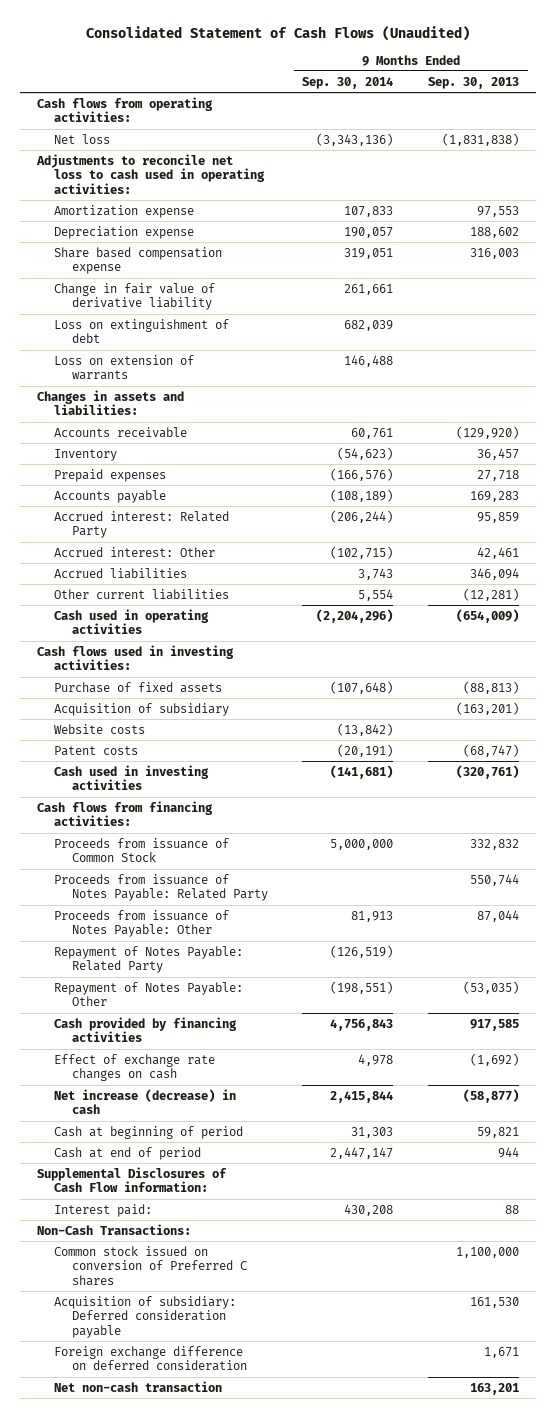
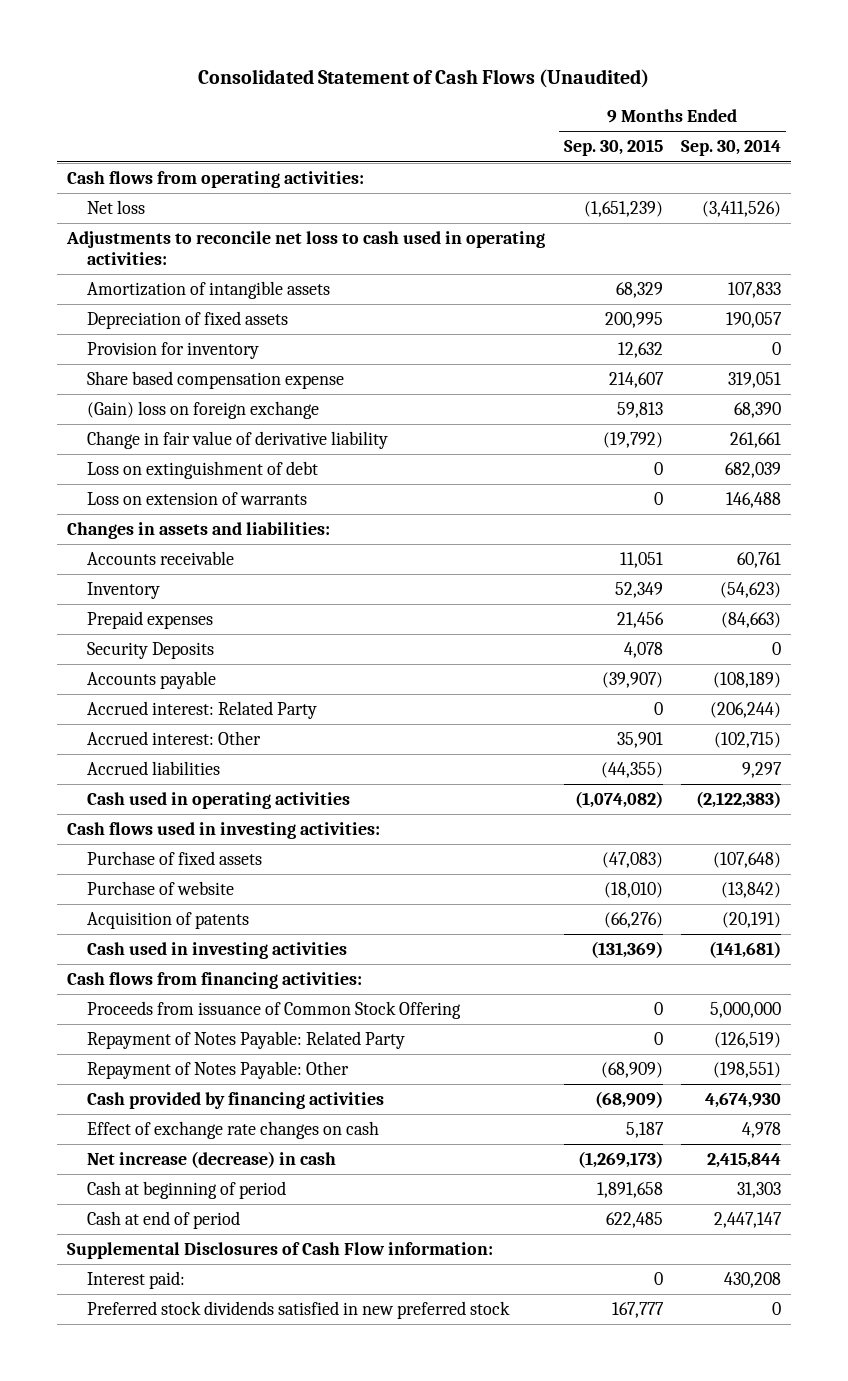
- | 9 Months Ended Sep. 30, 2014 | 9 Months Ended Sep. 30, 2013
+ | 9 Months Ended Sep. 30, 2015 | 9 Months Ended Sep. 30, 2014
- Net loss | (3,343,136) | (1,831,838)
+ Net loss | (1,651,239) | (3,411,526)
- Amortization expense | 107,833 | 97,553
- Depreciation expense | 190,057 | 188,602
+ Amortization of intangible assets | 68,329 | 107,833
+ Depreciation of fixed assets | 200,995 | 190,057
+ Provision for inventory | 12,632 | 0
+ (Gain) loss on foreign exchange | 59,813 | 68,390
- Prepaid expenses | (166,576) | 27,718
+ Prepaid expenses | 21,456 | (84,663)
+ Security Deposits | 4,078 | 0
- Accrued liabilities | 3,743 | 346,094
- Other current liabilities | 5,554 | (12,281)
- Cash used in operating activities | (2,204,296) | (654,009)
+ Accrued liabilities | (44,355) | 9,297
+ Cash used in operating activities | (1,074,082) | (2,122,383)
- Acquisition of subsidiary | | (163,201)
- Website costs | (13,842) |
- Patent costs | (20,191) | (68,747)
+ Purchase of website | (18,010) | (13,842)
+ Acquisition of patents | (66,276) | (20,191)
- Proceeds from issuance of Common Stock | 5,000,000 | 332,832
- Proceeds from issuance of Notes Payable: Related Party | | 550,744
- Proceeds from issuance of Notes Payable: Other | 81,913 | 87,044
+ Proceeds from issuance of Common Stock Offering | 0 | 5,000,000
- Cash provided by financing activities | 4,756,843 | 917,585
+ Cash provided by financing activities | (68,909) | 4,674,930
- Non-Cash Transactions:
- Common stock issued on conversion of Preferred C shares | | 1,100,000
- Acquisition of subsidiary: Deferred consideration payable | | 161,530
- Foreign exchange difference on deferred consideration | | 1,671
- Net non-cash transaction | | 163,201
+ Preferred stock dividends satisfied in new preferred stock | 167,777 | 0

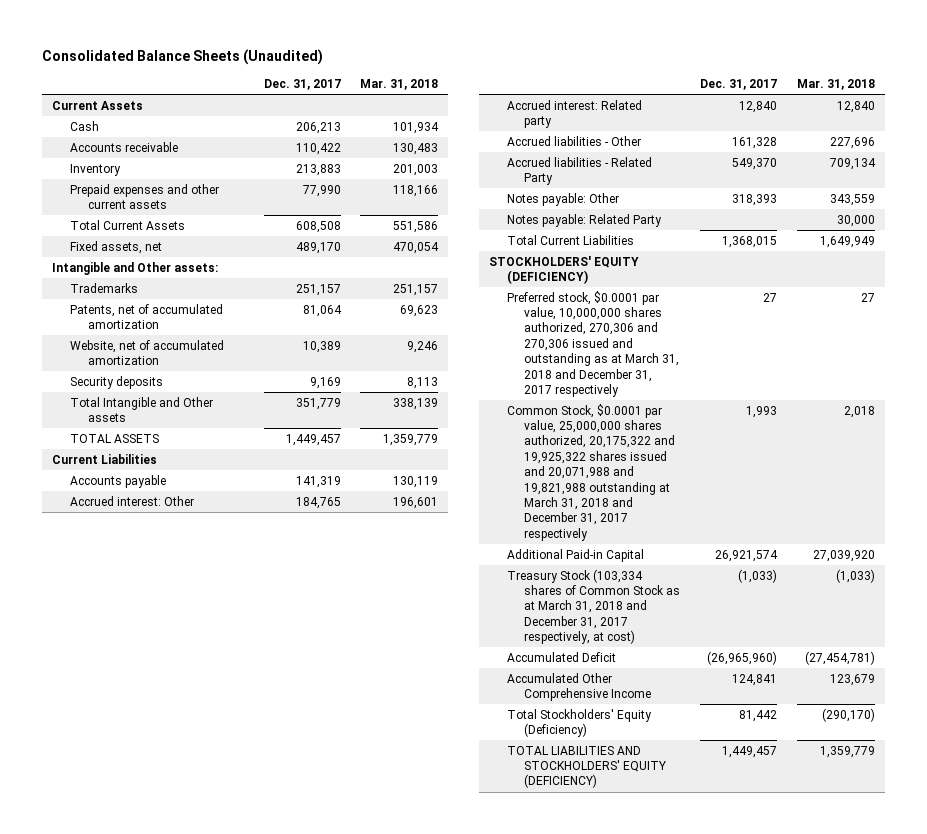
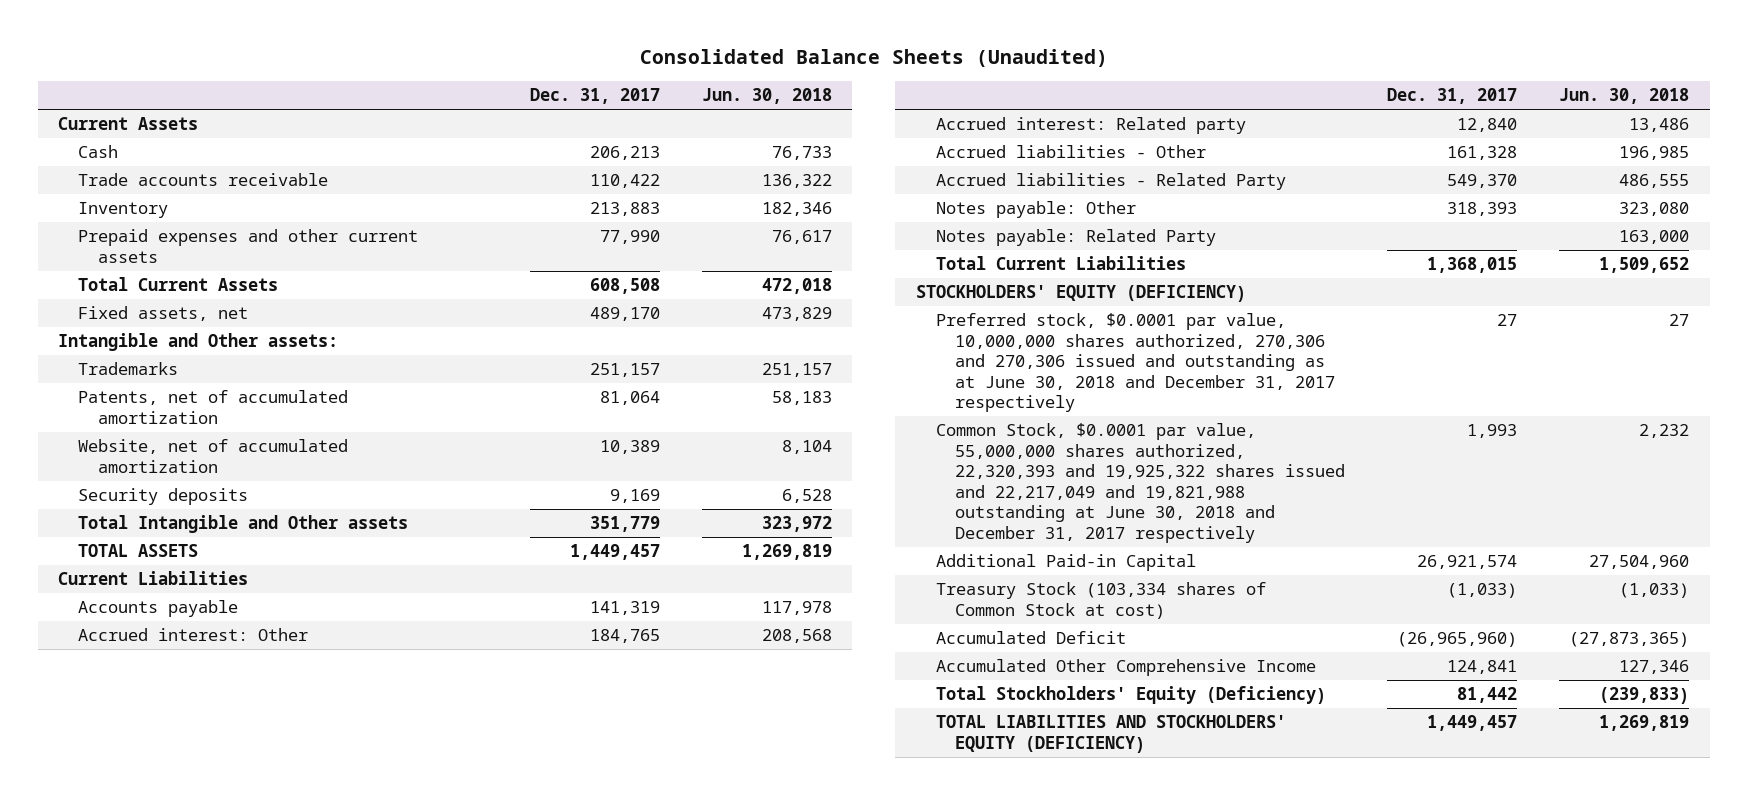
- | Dec. 31, 2017 | Mar. 31, 2018
+ | Dec. 31, 2017 | Jun. 30, 2018
- Accounts receivable | 110,422 | 130,483
+ Trade accounts receivable | 110,422 | 136,322
- Preferred stock, $0.0001 par value, 10,000,000 shares authorized, 270,306 and 270,306 issued and outstanding as at March 31, 2018 and December 31, 2017 respectively | 27 | 27
- Common Stock, $0.0001 par value, 25,000,000 shares authorized, 20,175,322 and 19,925,322 shares issued and 20,071,988 and 19,821,988 outstanding at March 31, 2018 and December 31, 2017 respectively | 1,993 | 2,018
+ Preferred stock, $0.0001 par value, 10,000,000 shares authorized, 270,306 and 270,306 issued and outstanding as at June 30, 2018 and December 31, 2017 respectively | 27 | 27
+ Common Stock, $0.0001 par value, 55,000,000 shares authorized, 22,320,393 and 19,925,322 shares issued and 22,217,049 and 19,821,988 outstanding at June 30, 2018 and December 31, 2017 respectively | 1,993 | 2,232
- Treasury Stock (103,334 shares of Common Stock as at March 31, 2018 and December 31, 2017 respectively, at cost) | (1,033) | (1,033)
+ Treasury Stock (103,334 shares of Common Stock at cost) | (1,033) | (1,033)

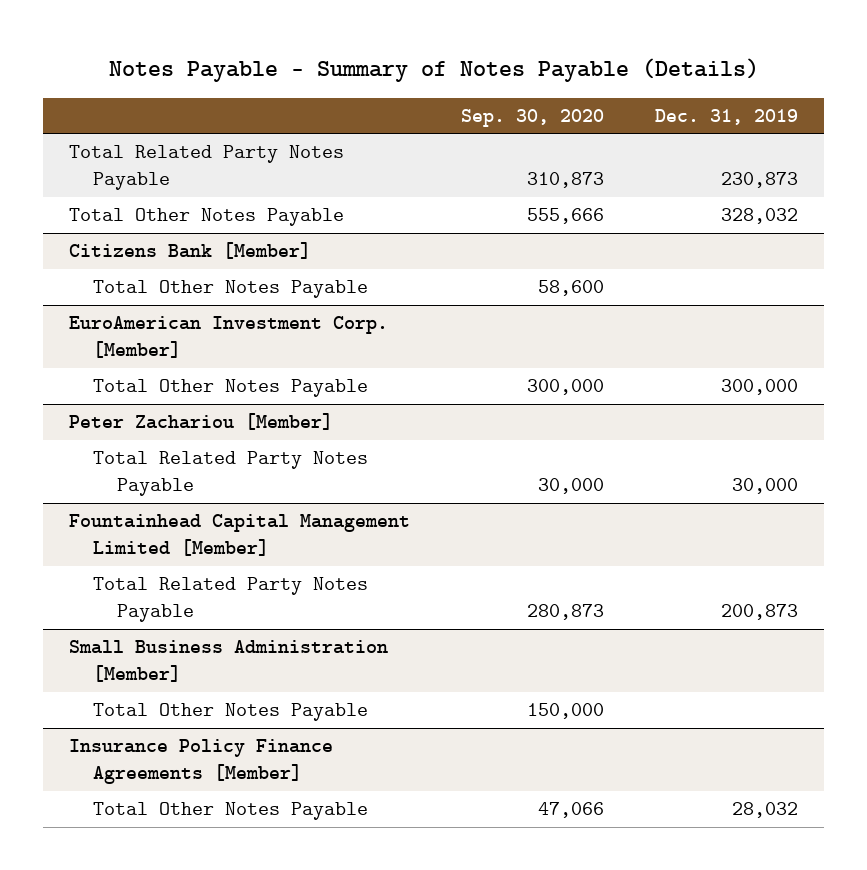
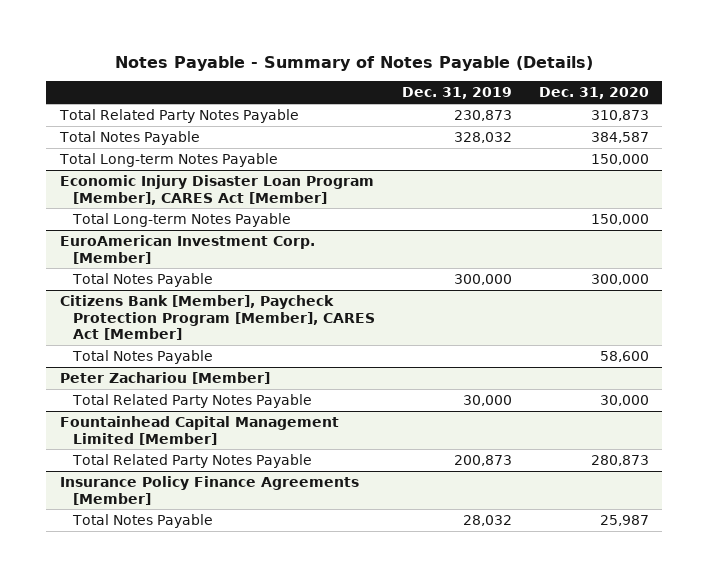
- | Sep. 30, 2020 | Dec. 31, 2019
+ | Dec. 31, 2019 | Dec. 31, 2020
- Total Other Notes Payable | 555,666 | 328,032
- Citizens Bank [Member]
- Total Other Notes Payable | 58,600 |
+ Total Notes Payable | 328,032 | 384,587
+ Total Long-term Notes Payable | | 150,000
+ Economic Injury Disaster Loan Program [Member], CARES Act [Member]
+ Total Long-term Notes Payable | | 150,000
@ EuroAmerican Investment Corp. [Member]
- Total Other Notes Payable | 300,000 | 300,000
+ Total Notes Payable | 300,000 | 300,000
+ Citizens Bank [Member], Paycheck Protection Program [Member], CARES Act [Member]
+ Total Notes Payable | | 58,600
- Small Business Administration [Member]
- Total Other Notes Payable | 150,000 |
@ Insurance Policy Finance Agreements [Member]
- Total Other Notes Payable | 47,066 | 28,032
+ Total Notes Payable | 28,032 | 25,987

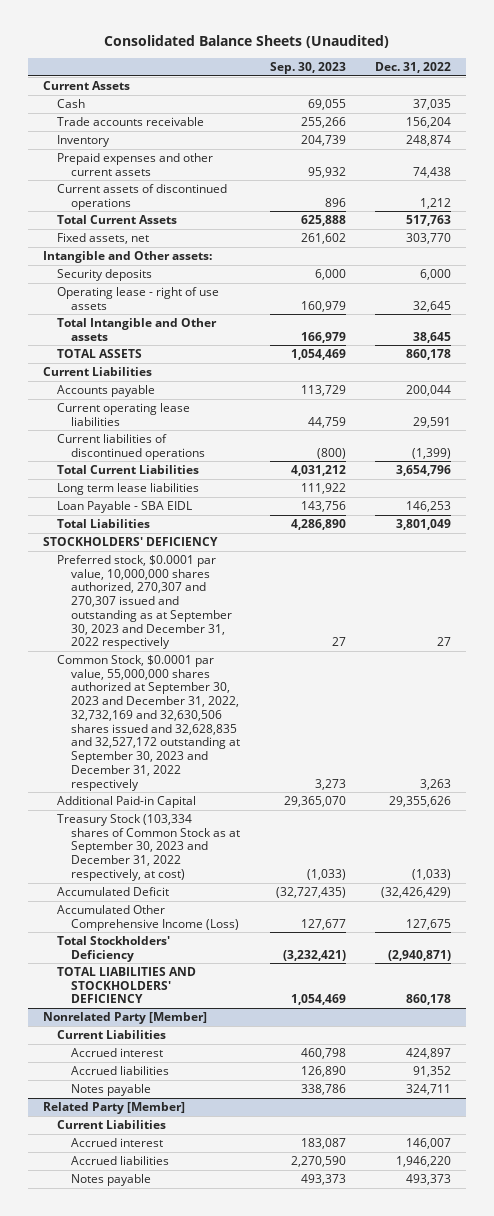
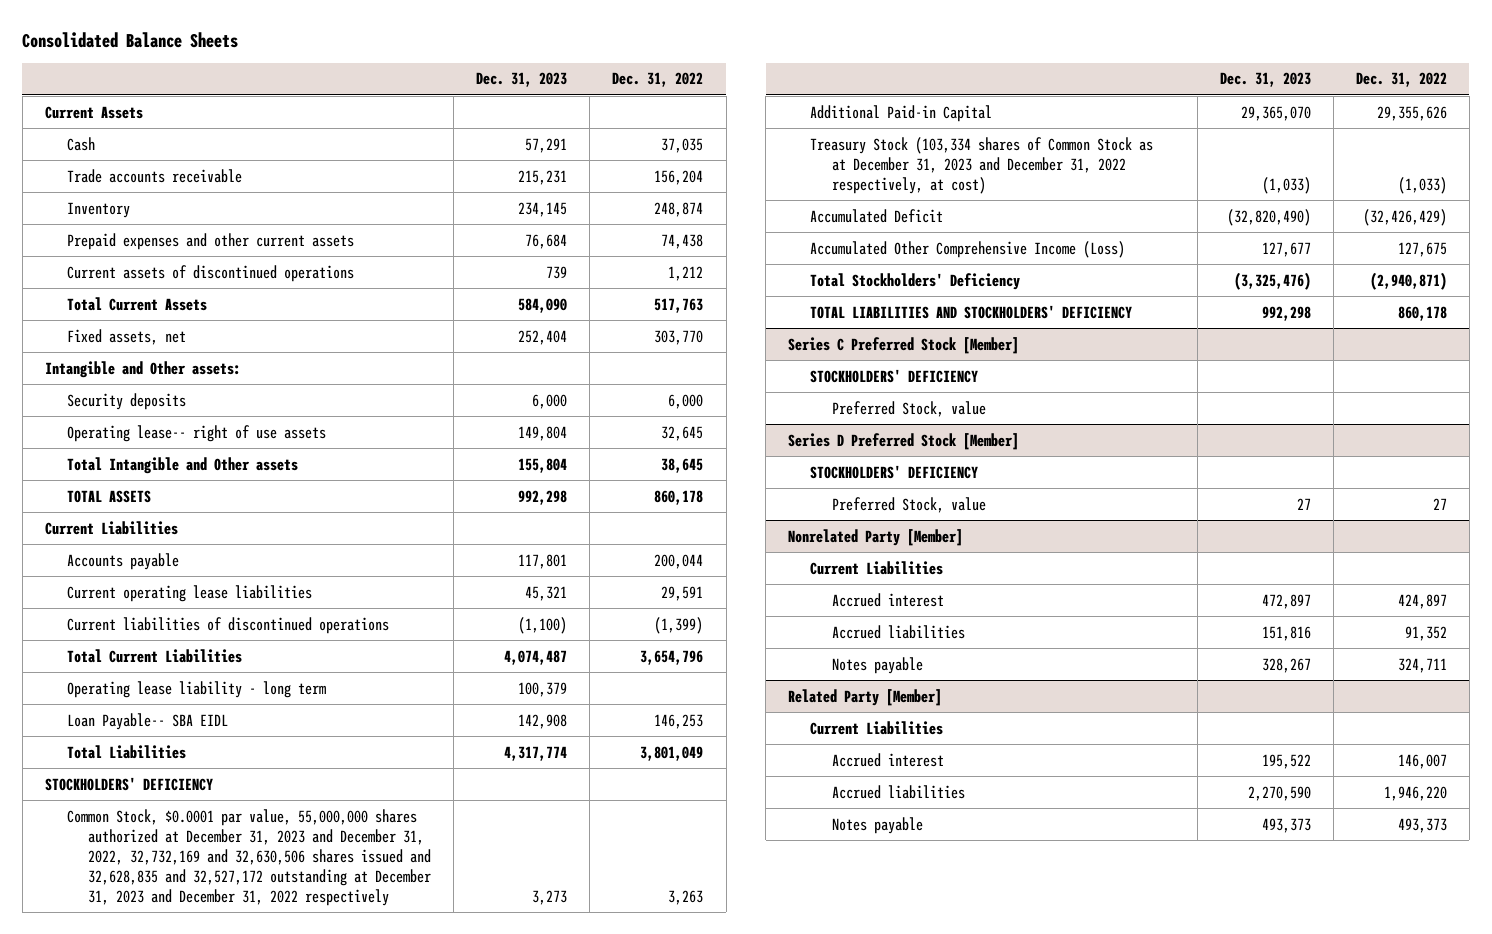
- Consolidated Balance Sheets (Unaudited)
+ Consolidated Balance Sheets
- | Sep. 30, 2023 | Dec. 31, 2022
+ | Dec. 31, 2023 | Dec. 31, 2022
- Operating lease - right of use assets | 160,979 | 32,645
+ Operating lease-- right of use assets | 149,804 | 32,645
- Long term lease liabilities | 111,922 |
- Loan Payable - SBA EIDL | 143,756 | 146,253
+ Operating lease liability - long term | 100,379 |
+ Loan Payable-- SBA EIDL | 142,908 | 146,253
- Preferred stock, $0.0001 par value, 10,000,000 shares authorized, 270,307 and 270,307 issued and outstanding as at September 30, 2023 and December 31, 2022 respectively | 27 | 27
- Common Stock, $0.0001 par value, 55,000,000 shares authorized at September 30, 2023 and December 31, 2022, 32,732,169 and 32,630,506 shares issued and 32,628,835 and 32,527,172 outstanding at September 30, 2023 and December 31, 2022 respectively | 3,273 | 3,263
+ Common Stock, $0.0001 par value, 55,000,000 shares authorized at December 31, 2023 and December 31, 2022, 32,732,169 and 32,630,506 shares issued and 32,628,835 and 32,527,172 outstanding at December 31, 2023 and December 31, 2022 respectively | 3,273 | 3,263
- Treasury Stock (103,334 shares of Common Stock as at September 30, 2023 and December 31, 2022 respectively, at cost) | (1,033) | (1,033)
+ Treasury Stock (103,334 shares of Common Stock as at December 31, 2023 and December 31, 2022 respectively, at cost) | (1,033) | (1,033)
+ Series C Preferred Stock [Member]
+ STOCKHOLDERS' DEFICIENCY
+ Preferred Stock, value
+ Series D Preferred Stock [Member]
+ STOCKHOLDERS' DEFICIENCY
+ Preferred Stock, value | 27 | 27

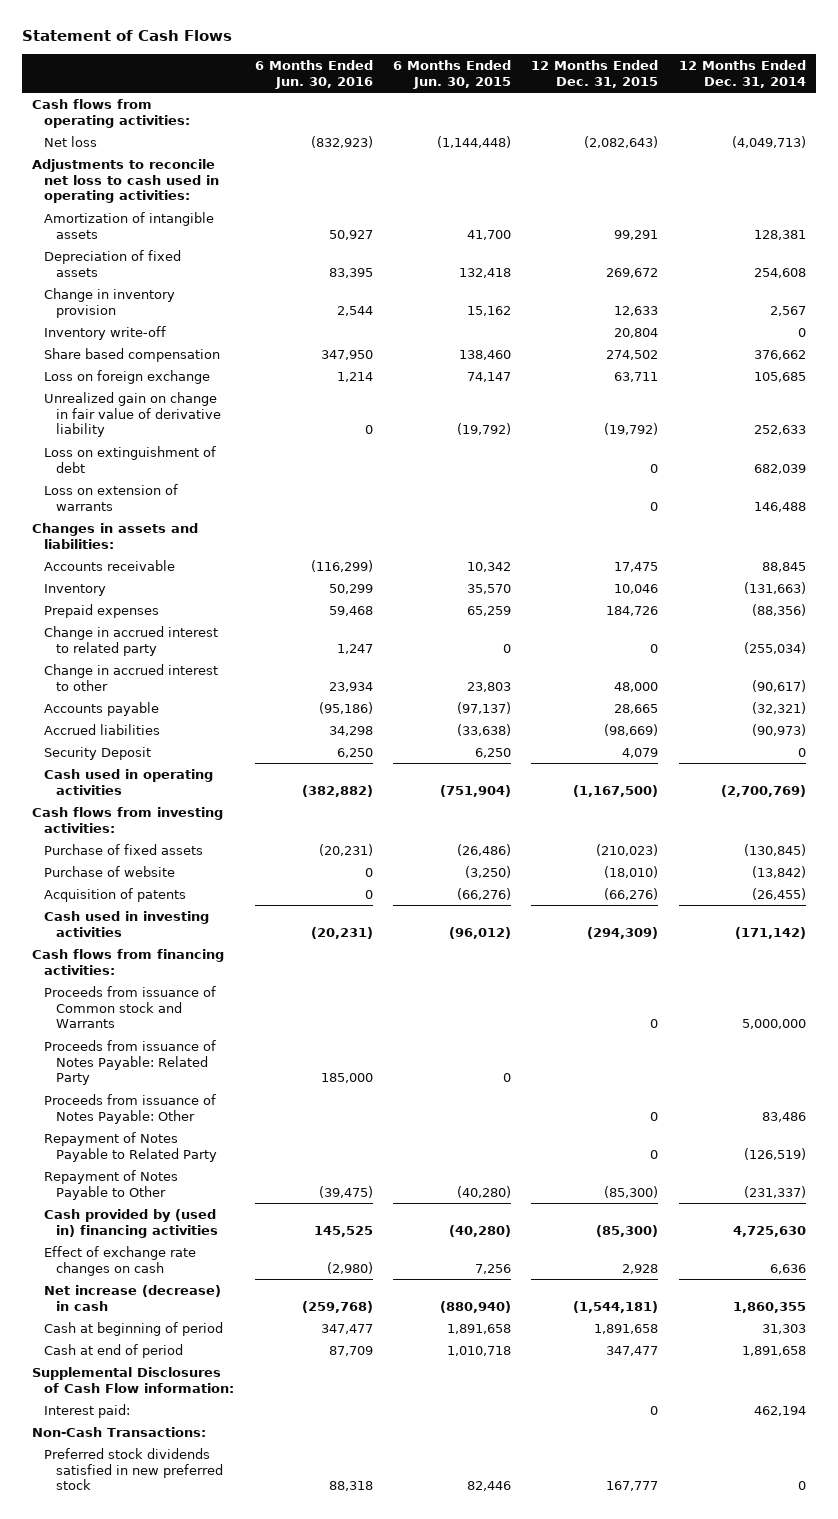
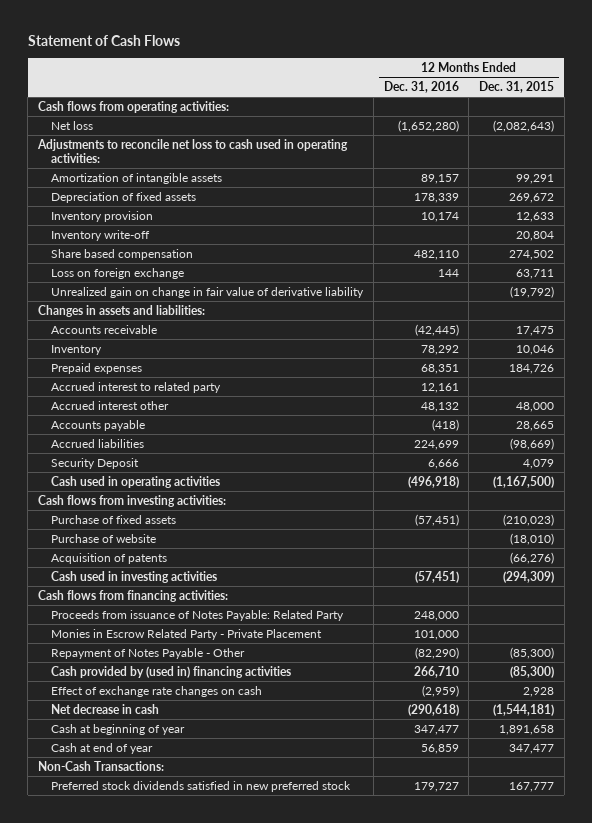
- | 6 Months Ended Jun. 30, 2016 | 6 Months Ended Jun. 30, 2015 | 12 Months Ended Dec. 31, 2015 | 12 Months Ended Dec. 31, 2014
+ | 12 Months Ended Dec. 31, 2016 | 12 Months Ended Dec. 31, 2015
- Change in inventory provision | 2,544 | 15,162 | 12,633 | 2,567
+ Inventory provision | 10,174 | 12,633
- Loss on extinguishment of debt | | | 0 | 682,039
- Loss on extension of warrants | | | 0 | 146,488
- Change in accrued interest to related party | 1,247 | 0 | 0 | (255,034)
- Change in accrued interest to other | 23,934 | 23,803 | 48,000 | (90,617)
+ Accrued interest to related party | 12,161 |
+ Accrued interest other | 48,132 | 48,000
- Proceeds from issuance of Common stock and Warrants | | | 0 | 5,000,000
- Proceeds from issuance of Notes Payable: Other | | | 0 | 83,486
- Repayment of Notes Payable to Related Party | | | 0 | (126,519)
- Repayment of Notes Payable to Other | (39,475) | (40,280) | (85,300) | (231,337)
+ Monies in Escrow Related Party - Private Placement | 101,000 |
+ Repayment of Notes Payable - Other | (82,290) | (85,300)
- Net increase (decrease) in cash | (259,768) | (880,940) | (1,544,181) | 1,860,355
- Cash at beginning of period | 347,477 | 1,891,658 | 1,891,658 | 31,303
- Cash at end of period | 87,709 | 1,010,718 | 347,477 | 1,891,658
- Supplemental Disclosures of Cash Flow information:
- Interest paid: | | | 0 | 462,194
+ Net decrease in cash | (290,618) | (1,544,181)
+ Cash at beginning of year | 347,477 | 1,891,658
+ Cash at end of year | 56,859 | 347,477

